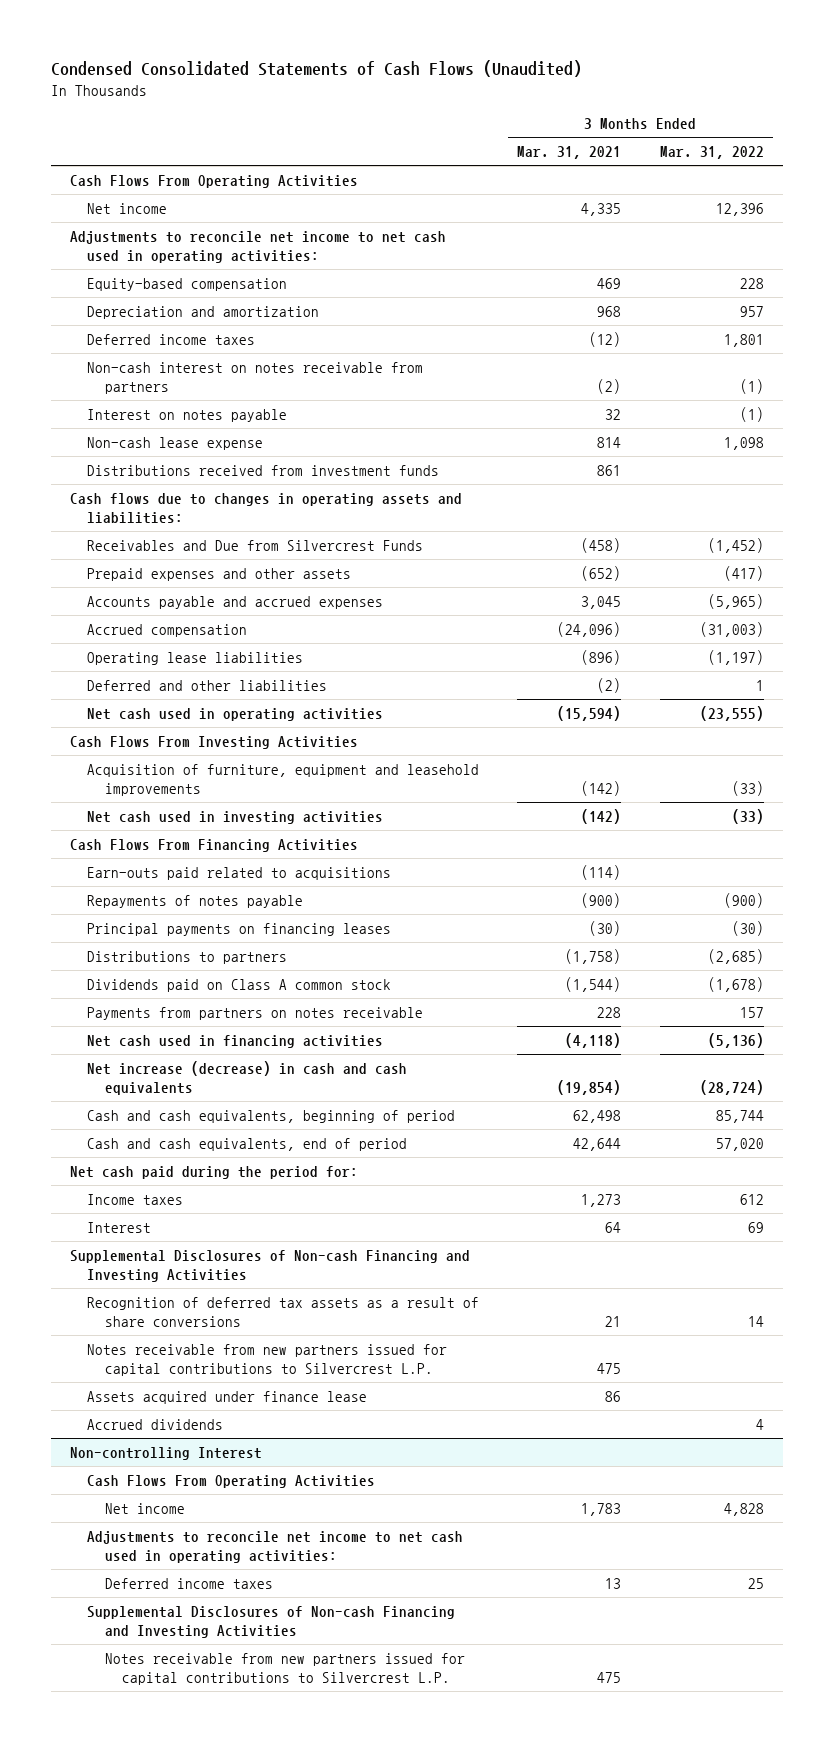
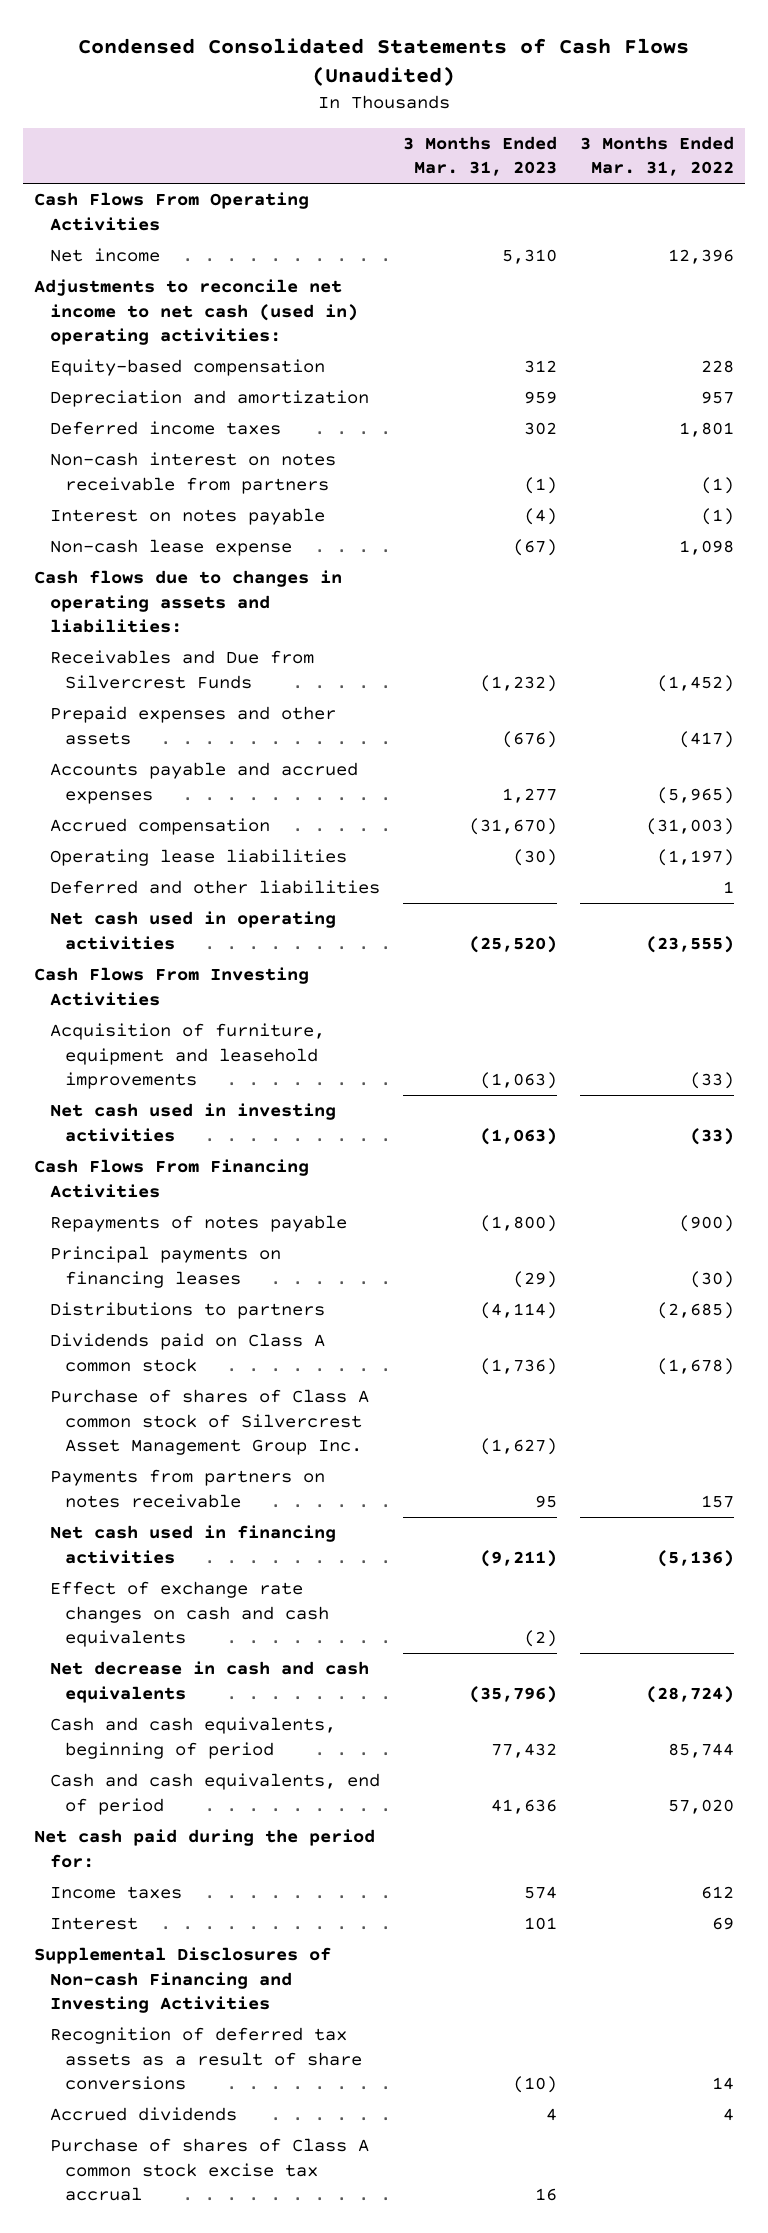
- | 3 Months Ended Mar. 31, 2021 | 3 Months Ended Mar. 31, 2022
+ | 3 Months Ended Mar. 31, 2023 | 3 Months Ended Mar. 31, 2022
- Adjustments to reconcile net income to net cash used in operating activities:
+ Adjustments to reconcile net income to net cash (used in) operating activities:
- Distributions received from investment funds | 861 |
- Earn-outs paid related to acquisitions | (114) |
+ Purchase of shares of Class A common stock of Silvercrest Asset Management Group Inc. | (1,627) |
- Net increase (decrease) in cash and cash equivalents | (19,854) | (28,724)
+ Effect of exchange rate changes on cash and cash equivalents | (2) |
+ Net decrease in cash and cash equivalents | (35,796) | (28,724)
- Notes receivable from new partners issued for capital contributions to Silvercrest L.P. | 475 |
- Assets acquired under finance lease | 86 |
- Non-controlling Interest
- Cash Flows From Operating Activities
- Net income | 1,783 | 4,828
- Adjustments to reconcile net income to net cash used in operating activities:
- Deferred income taxes | 13 | 25
- Supplemental Disclosures of Non-cash Financing and Investing Activities
- Notes receivable from new partners issued for capital contributions to Silvercrest L.P. | 475 |
+ Purchase of shares of Class A common stock excise tax accrual | 16 |

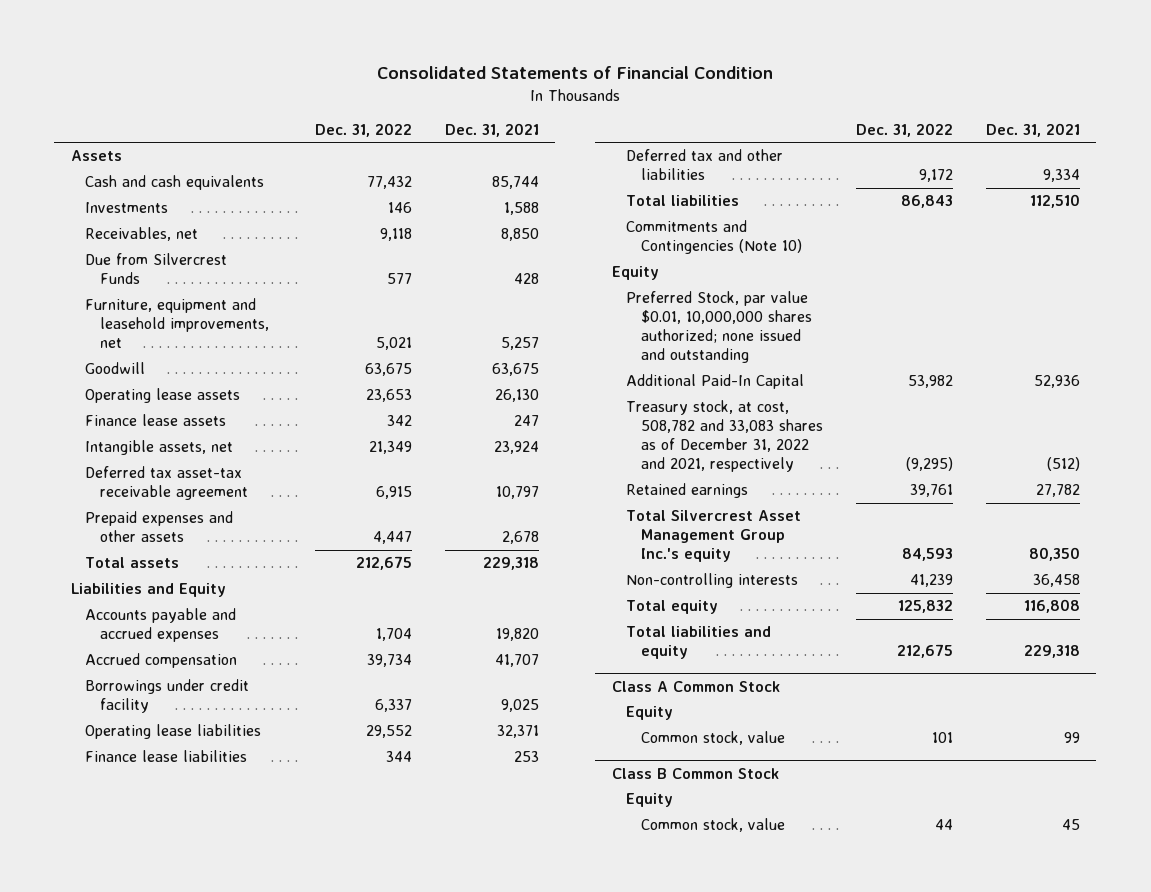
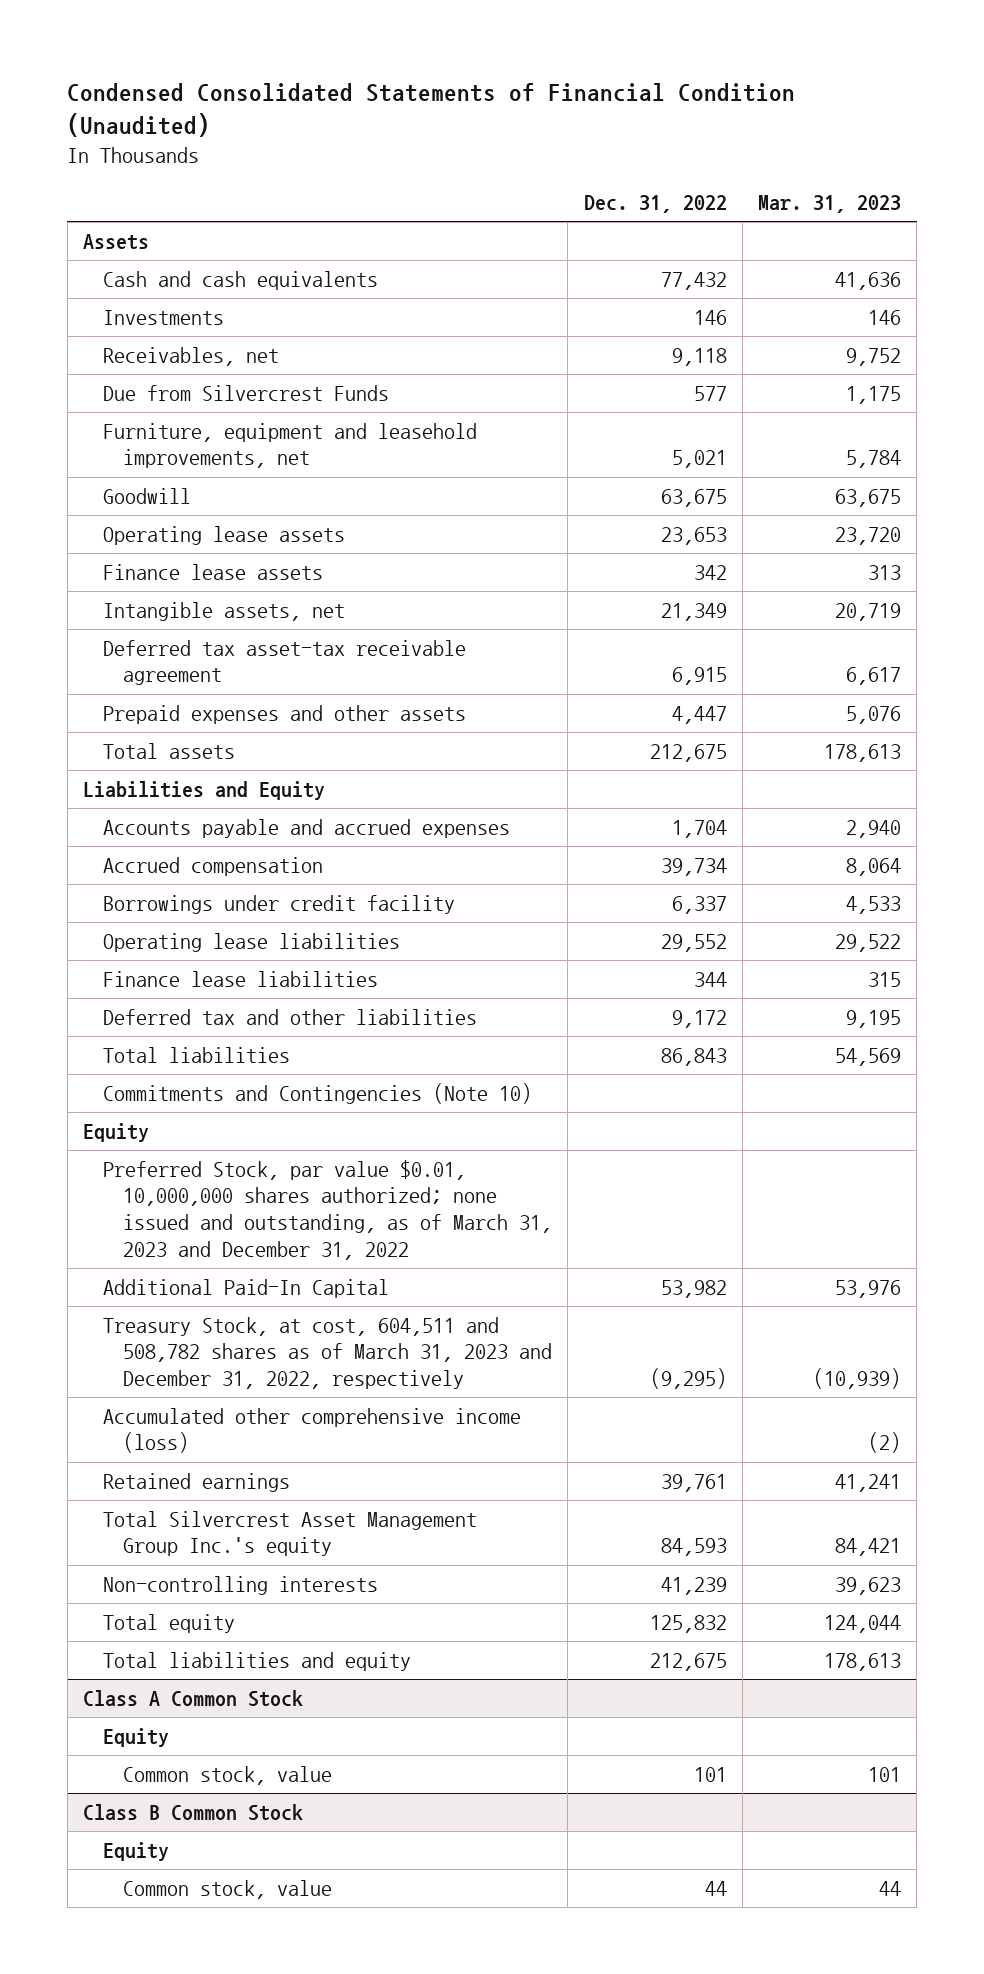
- Consolidated Statements of Financial Condition
+ Condensed Consolidated Statements of Financial Condition (Unaudited)
- | Dec. 31, 2022 | Dec. 31, 2021
+ | Dec. 31, 2022 | Mar. 31, 2023
- Preferred Stock, par value $0.01, 10,000,000 shares authorized; none issued and outstanding
+ Preferred Stock, par value $0.01, 10,000,000 shares authorized; none issued and outstanding, as of March 31, 2023 and December 31, 2022
- Treasury stock, at cost, 508,782 and 33,083 shares as of December 31, 2022 and 2021, respectively | (9,295) | (512)
+ Treasury Stock, at cost, 604,511 and 508,782 shares as of March 31, 2023 and December 31, 2022, respectively | (9,295) | (10,939)
+ Accumulated other comprehensive income (loss) | | (2)

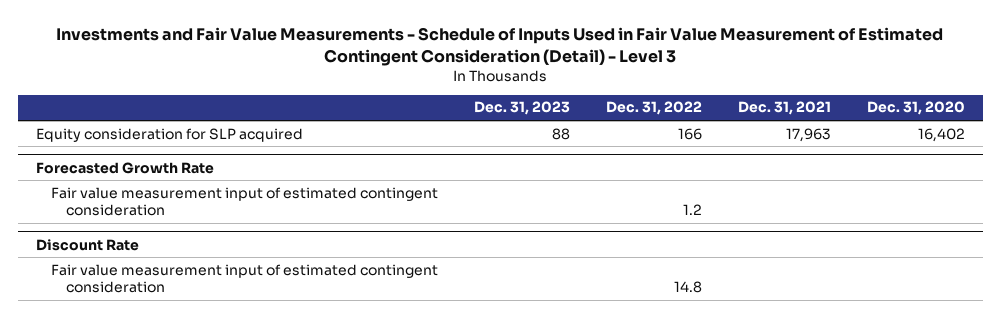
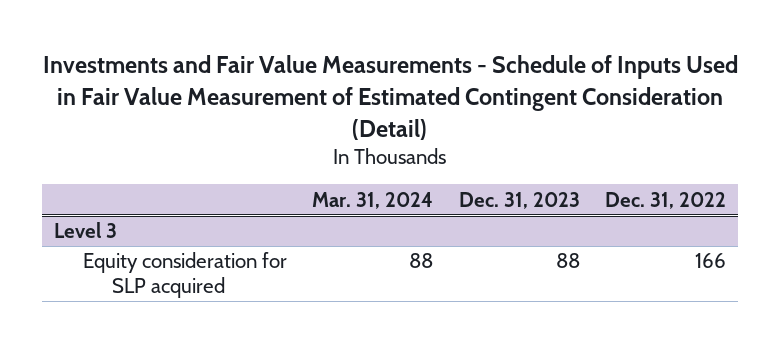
- Investments and Fair Value Measurements - Schedule of Inputs Used in Fair Value Measurement of Estimated Contingent Consideration (Detail) - Level 3
+ Investments and Fair Value Measurements - Schedule of Inputs Used in Fair Value Measurement of Estimated Contingent Consideration (Detail)
- | Dec. 31, 2023 | Dec. 31, 2022 | Dec. 31, 2021 | Dec. 31, 2020
+ | Mar. 31, 2024 | Dec. 31, 2023 | Dec. 31, 2022
+ Level 3
- Forecasted Growth Rate
- Fair value measurement input of estimated contingent consideration | | 1.2 | |
- Discount Rate
- Fair value measurement input of estimated contingent consideration | | 14.8 | |

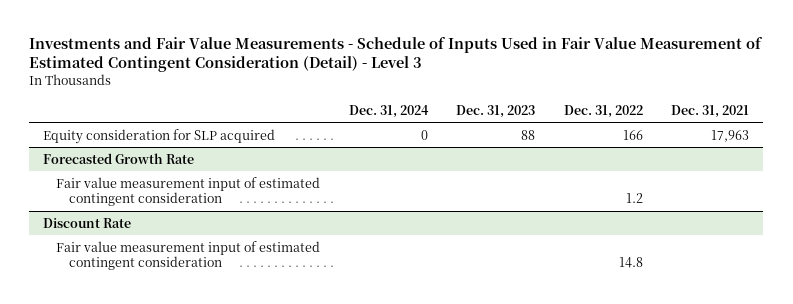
- Investments and Fair Value Measurements - Schedule of Inputs Used in Fair Value Measurement of Estimated Contingent Consideration (Detail)
+ Investments and Fair Value Measurements - Schedule of Inputs Used in Fair Value Measurement of Estimated Contingent Consideration (Detail) - Level 3
- | Mar. 31, 2024 | Dec. 31, 2023 | Dec. 31, 2022
+ | Dec. 31, 2024 | Dec. 31, 2023 | Dec. 31, 2022 | Dec. 31, 2021
- Level 3
+ Forecasted Growth Rate
+ Fair value measurement input of estimated contingent consideration | | | 1.2 |
+ Discount Rate
+ Fair value measurement input of estimated contingent consideration | | | 14.8 |

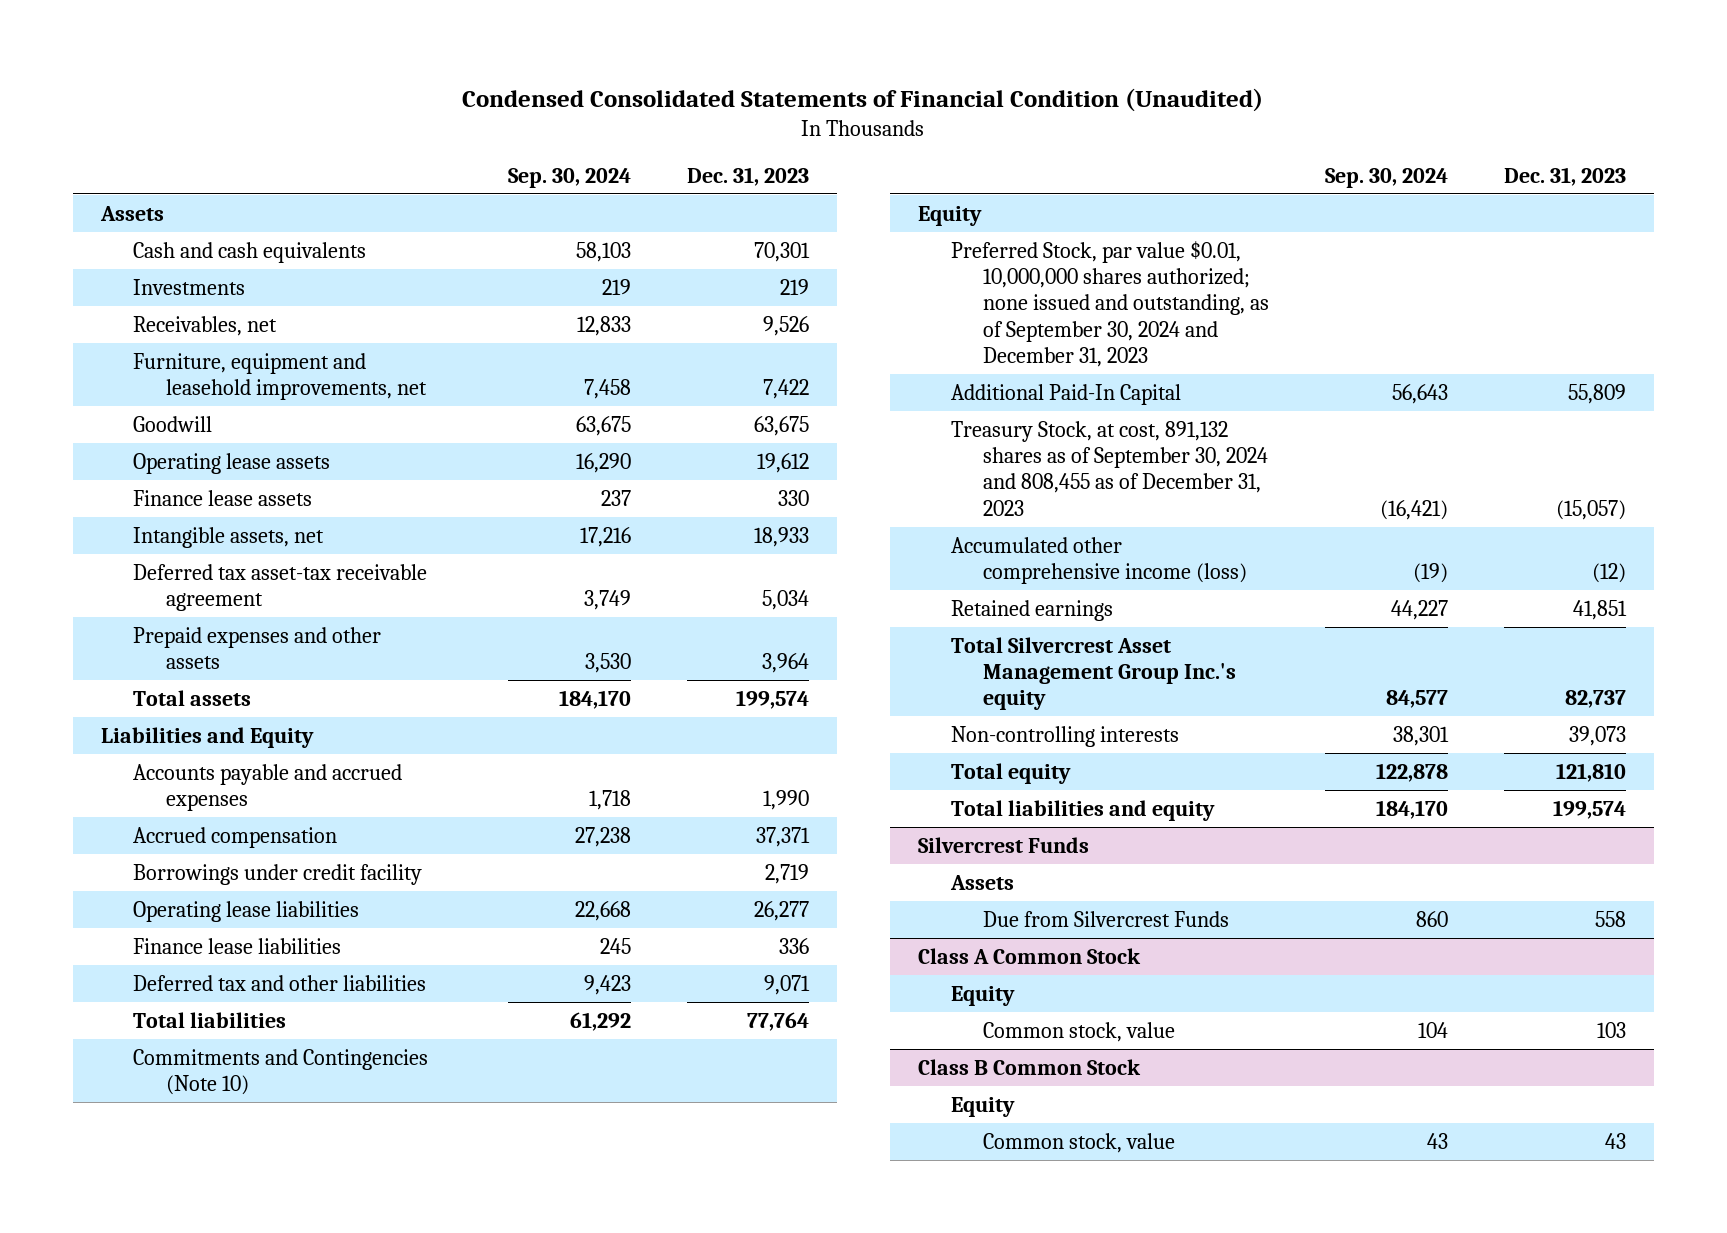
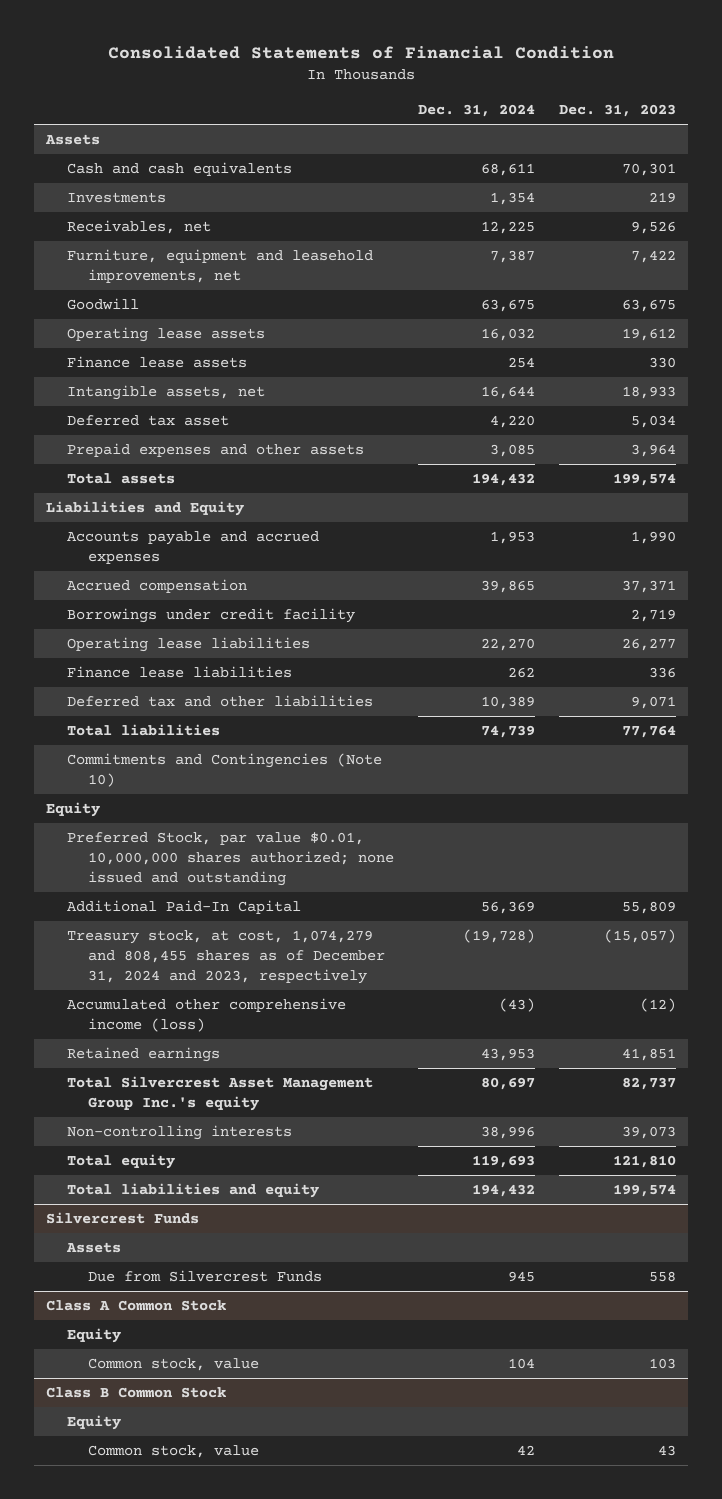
- Condensed Consolidated Statements of Financial Condition (Unaudited)
+ Consolidated Statements of Financial Condition
- | Sep. 30, 2024 | Dec. 31, 2023
+ | Dec. 31, 2024 | Dec. 31, 2023
- Deferred tax asset-tax receivable agreement | 3,749 | 5,034
+ Deferred tax asset | 4,220 | 5,034
- Preferred Stock, par value $0.01, 10,000,000 shares authorized; none issued and outstanding, as of September 30, 2024 and December 31, 2023
+ Preferred Stock, par value $0.01, 10,000,000 shares authorized; none issued and outstanding
- Treasury Stock, at cost, 891,132 shares as of September 30, 2024 and 808,455 as of December 31, 2023 | (16,421) | (15,057)
+ Treasury stock, at cost, 1,074,279 and 808,455 shares as of December 31, 2024 and 2023, respectively | (19,728) | (15,057)

